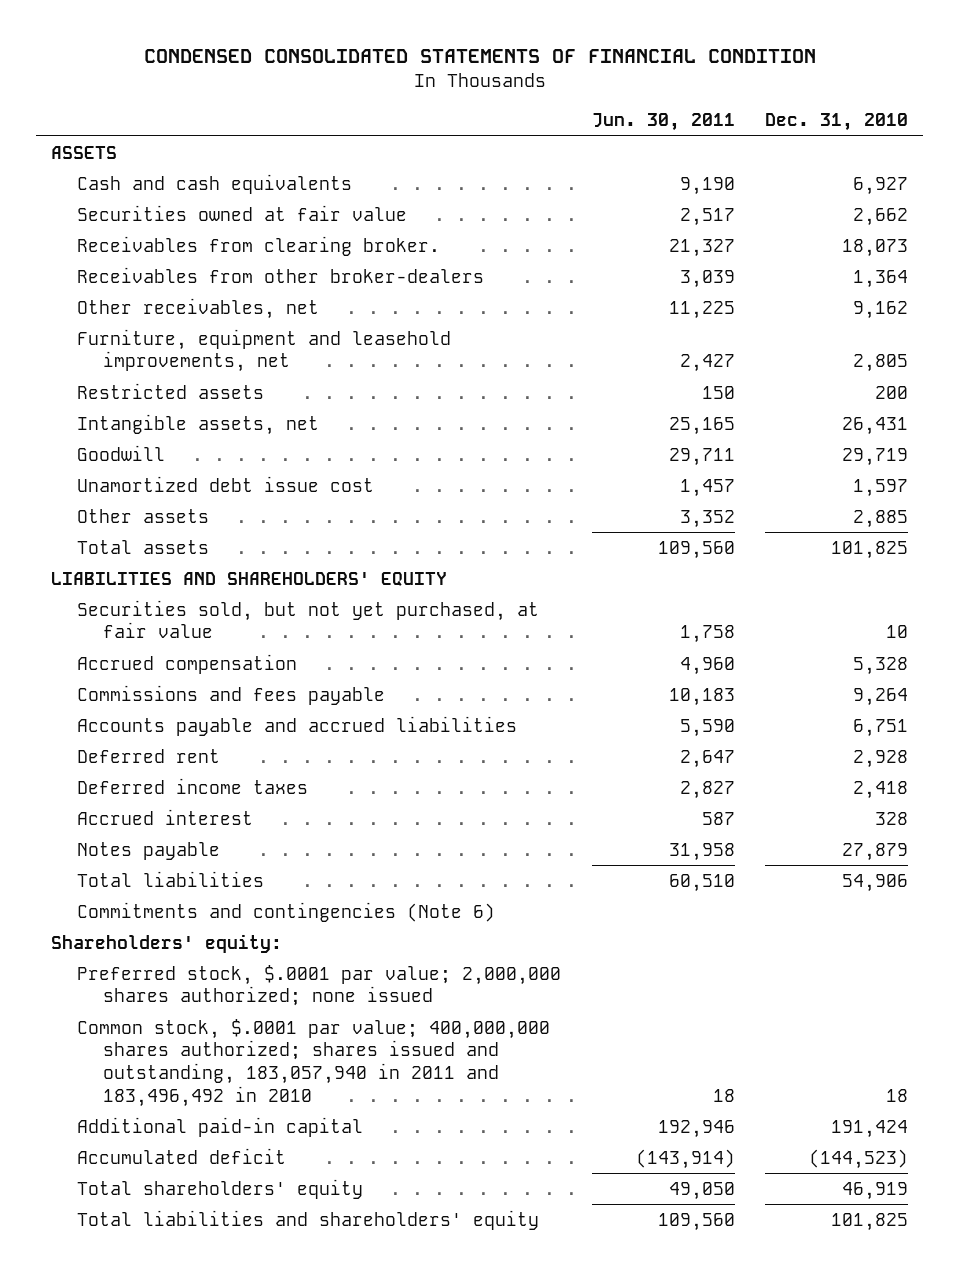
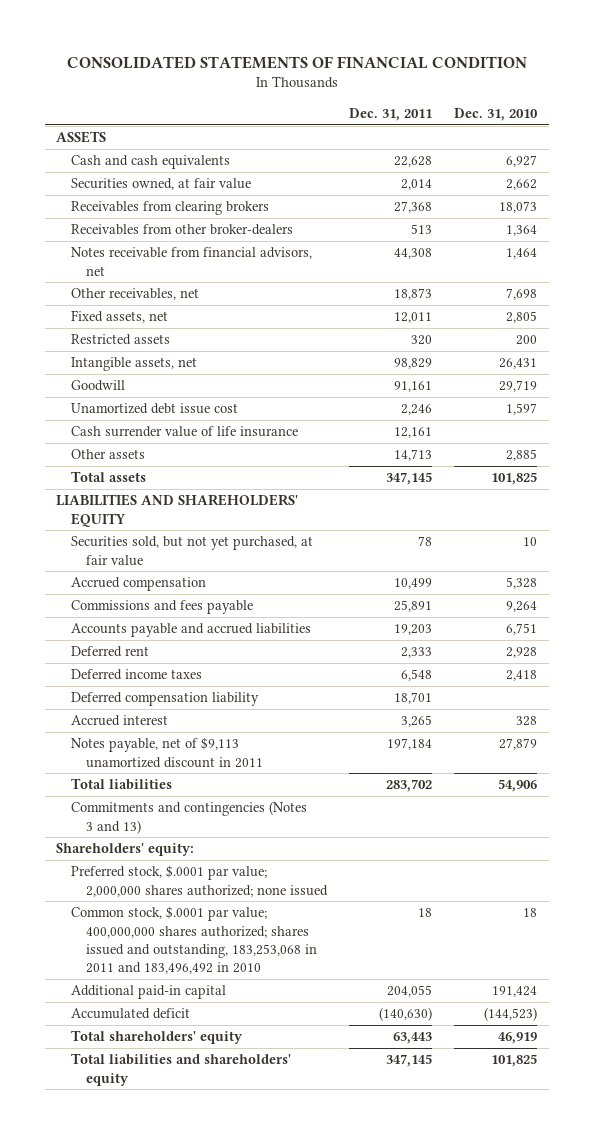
- CONDENSED CONSOLIDATED STATEMENTS OF FINANCIAL CONDITION
+ CONSOLIDATED STATEMENTS OF FINANCIAL CONDITION
- | Jun. 30, 2011 | Dec. 31, 2010
+ | Dec. 31, 2011 | Dec. 31, 2010
- Securities owned at fair value | 2,517 | 2,662
- Receivables from clearing broker. | 21,327 | 18,073
+ Securities owned, at fair value | 2,014 | 2,662
+ Receivables from clearing brokers | 27,368 | 18,073
- Other receivables, net | 11,225 | 9,162
- Furniture, equipment and leasehold improvements, net | 2,427 | 2,805
+ Notes receivable from financial advisors, net | 44,308 | 1,464
+ Other receivables, net | 18,873 | 7,698
+ Fixed assets, net | 12,011 | 2,805
+ Cash surrender value of life insurance | 12,161 |
+ Deferred compensation liability | 18,701 |
- Notes payable | 31,958 | 27,879
+ Notes payable, net of $9,113 unamortized discount in 2011 | 197,184 | 27,879
- Commitments and contingencies (Note 6)
+ Commitments and contingencies (Notes 3 and 13)
- Common stock, $.0001 par value; 400,000,000 shares authorized; shares issued and outstanding, 183,057,940 in 2011 and 183,496,492 in 2010 | 18 | 18
+ Common stock, $.0001 par value; 400,000,000 shares authorized; shares issued and outstanding, 183,253,068 in 2011 and 183,496,492 in 2010 | 18 | 18

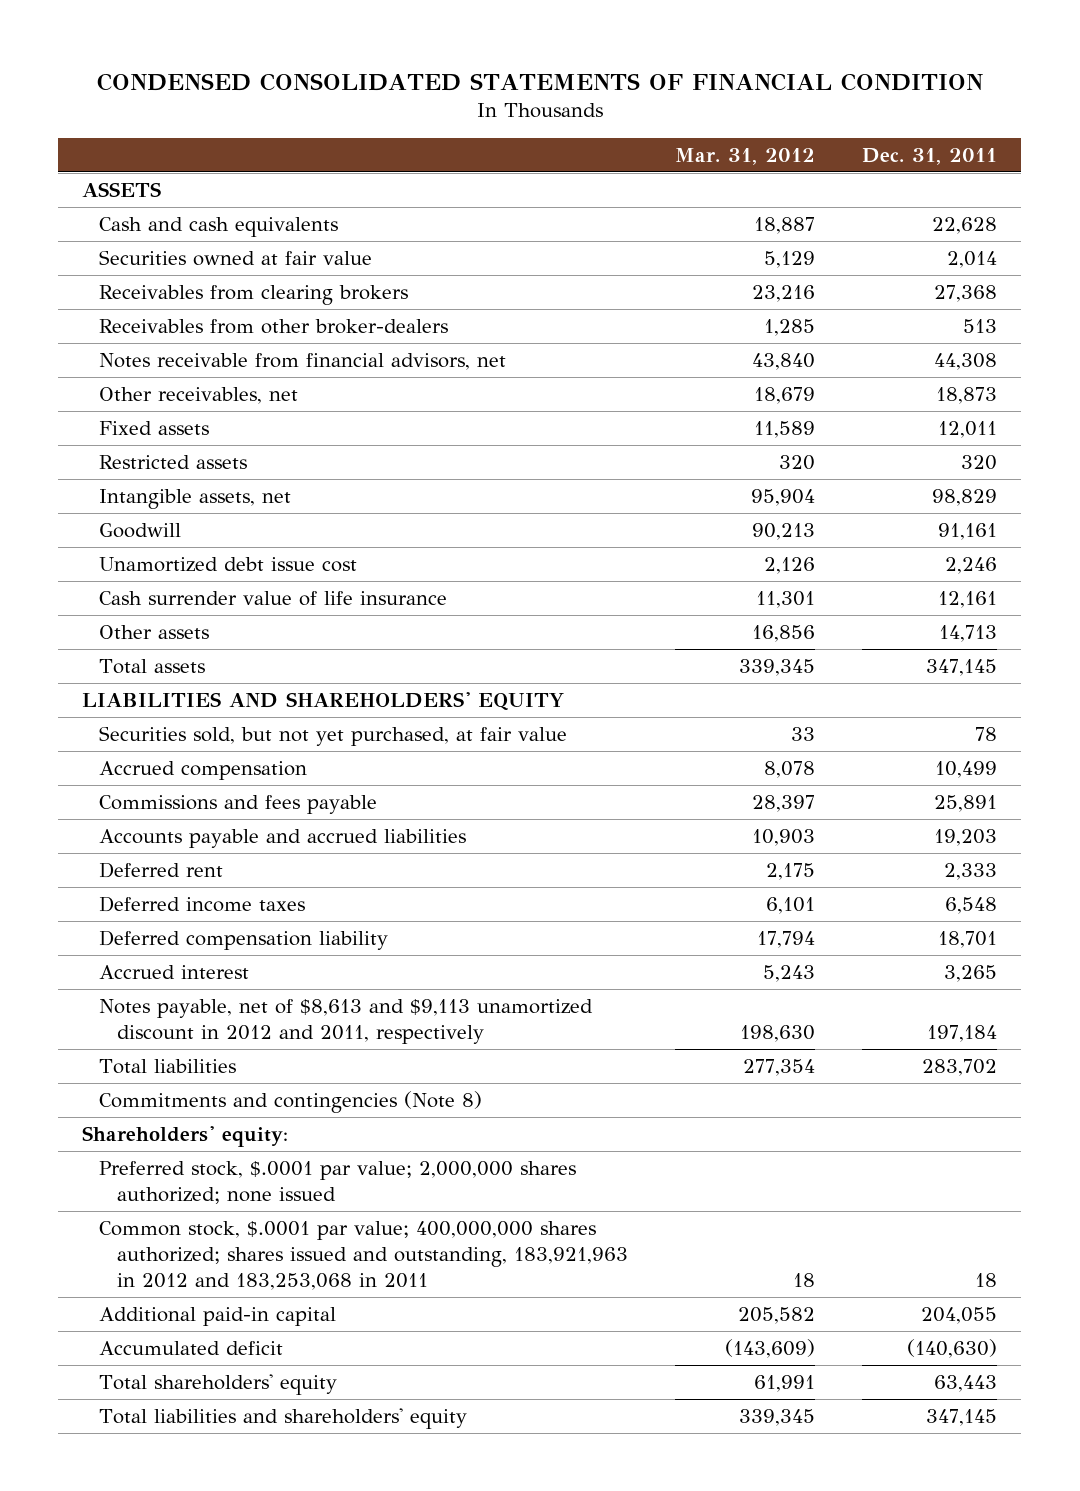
- CONSOLIDATED STATEMENTS OF FINANCIAL CONDITION
+ CONDENSED CONSOLIDATED STATEMENTS OF FINANCIAL CONDITION
- | Dec. 31, 2011 | Dec. 31, 2010
+ | Mar. 31, 2012 | Dec. 31, 2011
- Securities owned, at fair value | 2,014 | 2,662
+ Securities owned at fair value | 5,129 | 2,014
- Fixed assets, net | 12,011 | 2,805
+ Fixed assets | 11,589 | 12,011
- Notes payable, net of $9,113 unamortized discount in 2011 | 197,184 | 27,879
+ Notes payable, net of $8,613 and $9,113 unamortized discount in 2012 and 2011, respectively | 198,630 | 197,184
- Commitments and contingencies (Notes 3 and 13)
+ Commitments and contingencies (Note 8)
- Common stock, $.0001 par value; 400,000,000 shares authorized; shares issued and outstanding, 183,253,068 in 2011 and 183,496,492 in 2010 | 18 | 18
+ Common stock, $.0001 par value; 400,000,000 shares authorized; shares issued and outstanding, 183,921,963 in 2012 and 183,253,068 in 2011 | 18 | 18

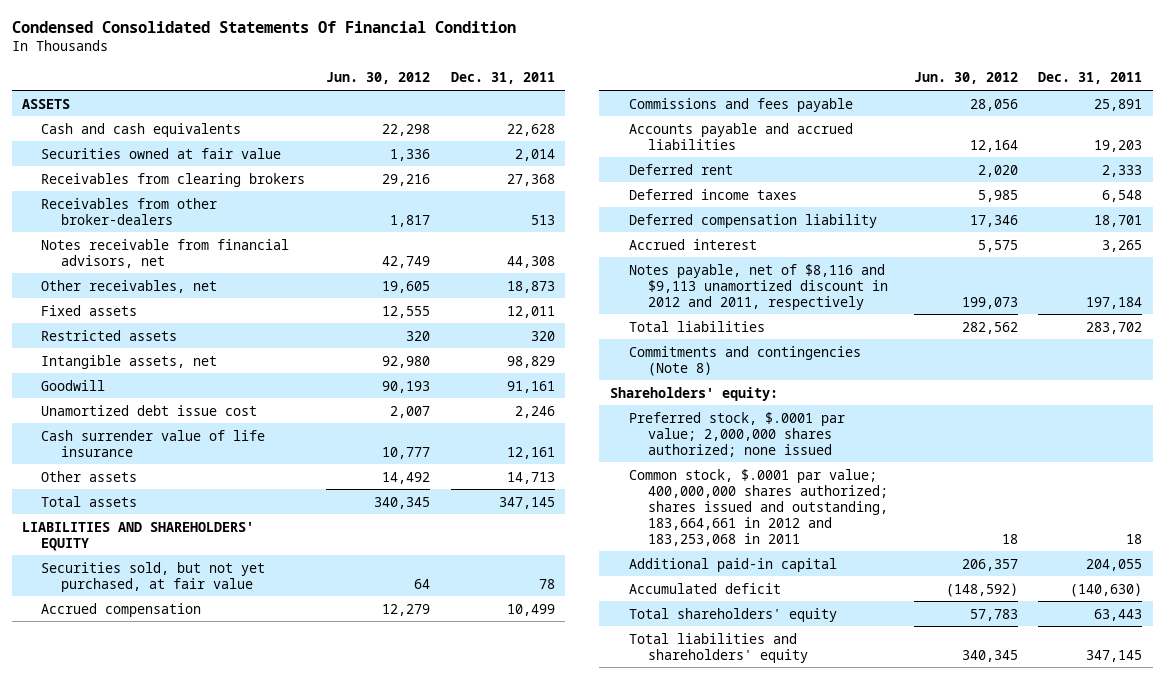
- CONDENSED CONSOLIDATED STATEMENTS OF FINANCIAL CONDITION
+ Condensed Consolidated Statements Of Financial Condition
- | Mar. 31, 2012 | Dec. 31, 2011
+ | Jun. 30, 2012 | Dec. 31, 2011
- Notes payable, net of $8,613 and $9,113 unamortized discount in 2012 and 2011, respectively | 198,630 | 197,184
+ Notes payable, net of $8,116 and $9,113 unamortized discount in 2012 and 2011, respectively | 199,073 | 197,184
- Common stock, $.0001 par value; 400,000,000 shares authorized; shares issued and outstanding, 183,921,963 in 2012 and 183,253,068 in 2011 | 18 | 18
+ Common stock, $.0001 par value; 400,000,000 shares authorized; shares issued and outstanding, 183,664,661 in 2012 and 183,253,068 in 2011 | 18 | 18

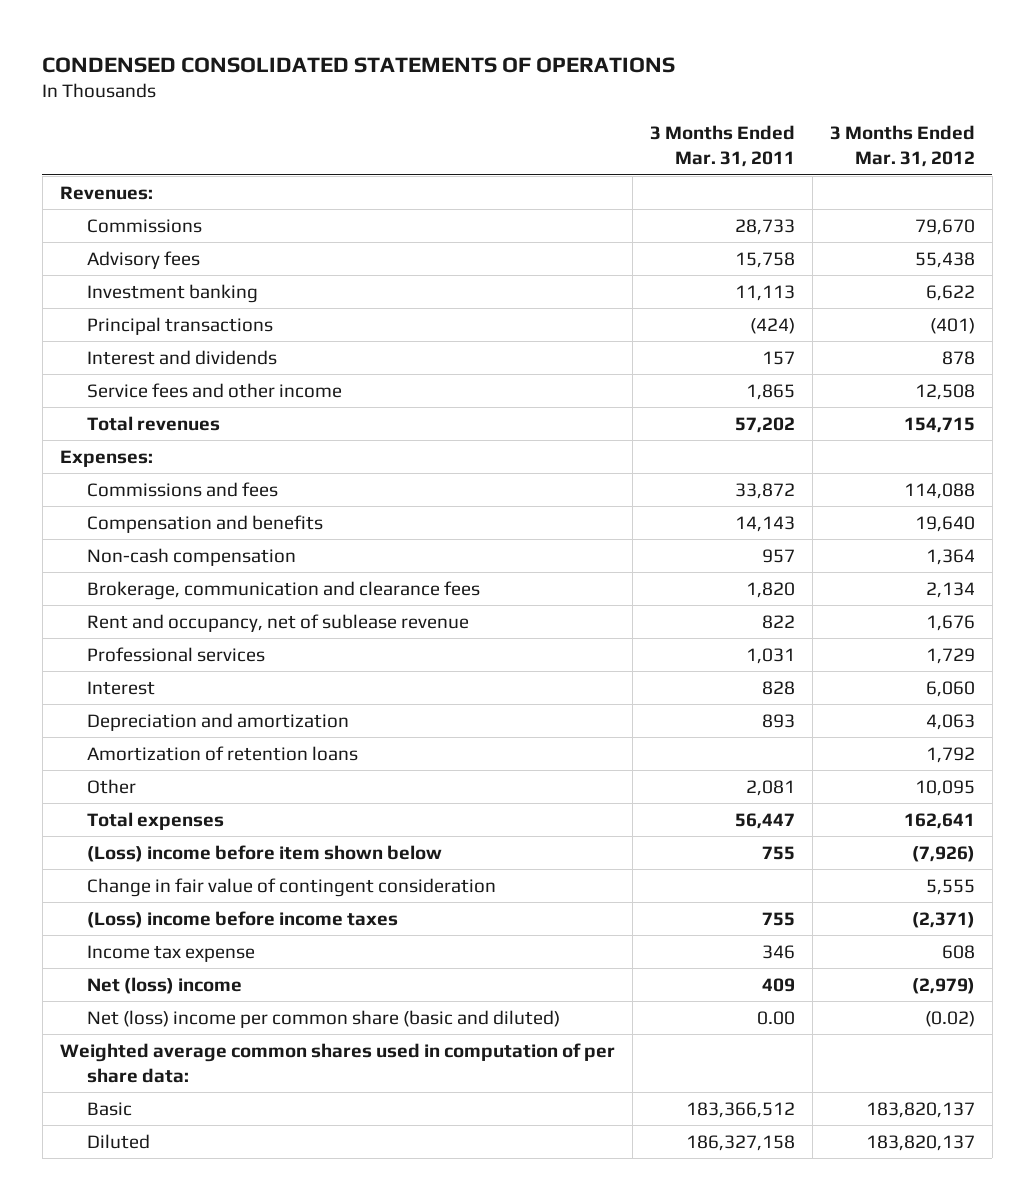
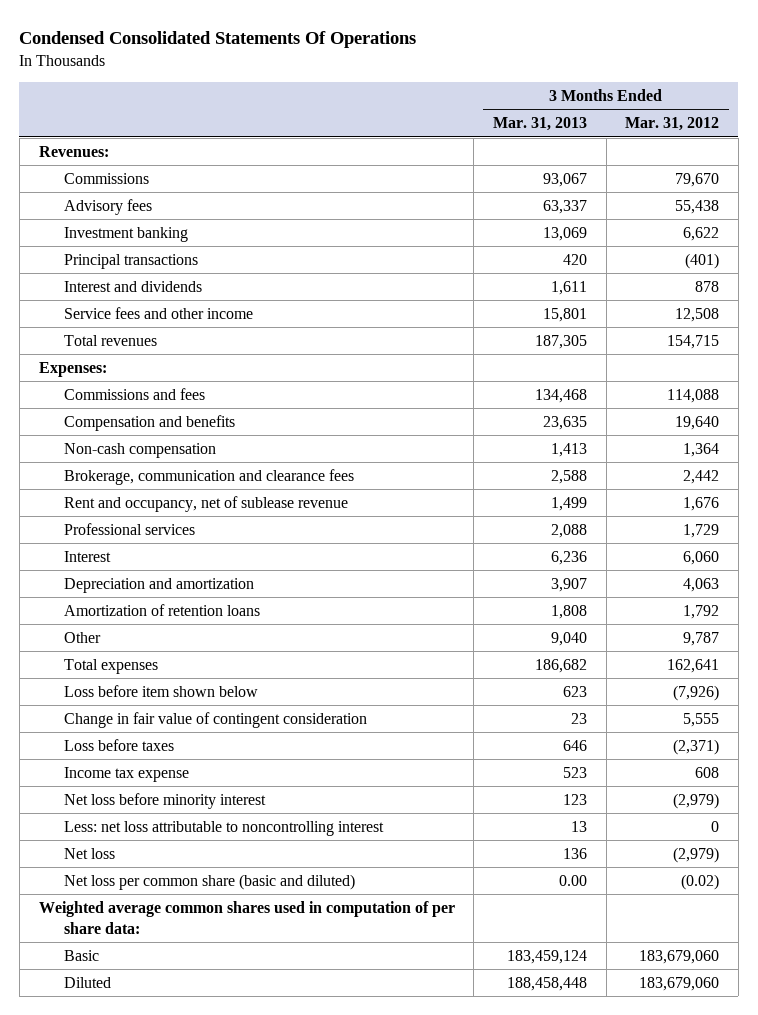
- CONDENSED CONSOLIDATED STATEMENTS OF OPERATIONS
+ Condensed Consolidated Statements Of Operations
- | 3 Months Ended Mar. 31, 2011 | 3 Months Ended Mar. 31, 2012
+ | 3 Months Ended Mar. 31, 2013 | 3 Months Ended Mar. 31, 2012
- Brokerage, communication and clearance fees | 1,820 | 2,134
+ Brokerage, communication and clearance fees | 2,588 | 2,442
- Other | 2,081 | 10,095
+ Other | 9,040 | 9,787
- (Loss) income before item shown below | 755 | (7,926)
+ Loss before item shown below | 623 | (7,926)
- (Loss) income before income taxes | 755 | (2,371)
+ Loss before taxes | 646 | (2,371)
- Net (loss) income | 409 | (2,979)
- Net (loss) income per common share (basic and diluted) | 0.00 | (0.02)
+ Net loss before minority interest | 123 | (2,979)
+ Less: net loss attributable to noncontrolling interest | 13 | 0
+ Net loss | 136 | (2,979)
+ Net loss per common share (basic and diluted) | 0.00 | (0.02)
- Basic | 183,366,512 | 183,820,137
- Diluted | 186,327,158 | 183,820,137
+ Basic | 183,459,124 | 183,679,060
+ Diluted | 188,458,448 | 183,679,060

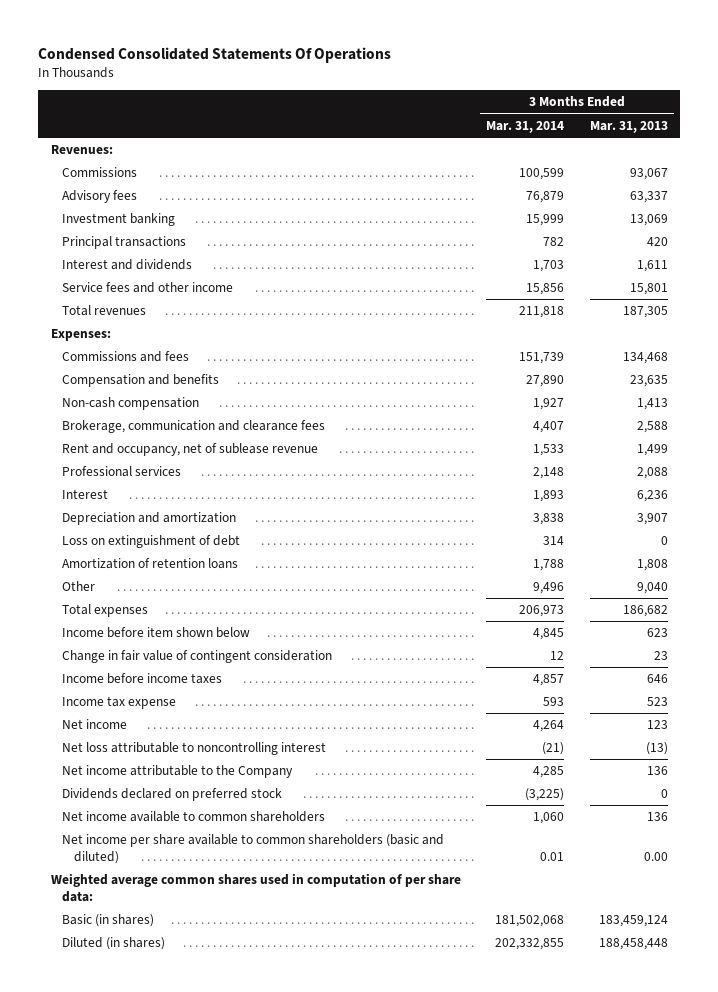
- | 3 Months Ended Mar. 31, 2013 | 3 Months Ended Mar. 31, 2012
+ | 3 Months Ended Mar. 31, 2014 | 3 Months Ended Mar. 31, 2013
+ Loss on extinguishment of debt | 314 | 0
- Loss before item shown below | 623 | (7,926)
+ Income before item shown below | 4,845 | 623
- Loss before taxes | 646 | (2,371)
+ Income before income taxes | 4,857 | 646
- Net loss before minority interest | 123 | (2,979)
- Less: net loss attributable to noncontrolling interest | 13 | 0
- Net loss | 136 | (2,979)
- Net loss per common share (basic and diluted) | 0.00 | (0.02)
+ Net income | 4,264 | 123
+ Net loss attributable to noncontrolling interest | (21) | (13)
+ Net income attributable to the Company | 4,285 | 136
+ Dividends declared on preferred stock | (3,225) | 0
+ Net income available to common shareholders | 1,060 | 136
+ Net income per share available to common shareholders (basic and diluted) | 0.01 | 0.00
- Basic | 183,459,124 | 183,679,060
- Diluted | 188,458,448 | 183,679,060
+ Basic (in shares) | 181,502,068 | 183,459,124
+ Diluted (in shares) | 202,332,855 | 188,458,448

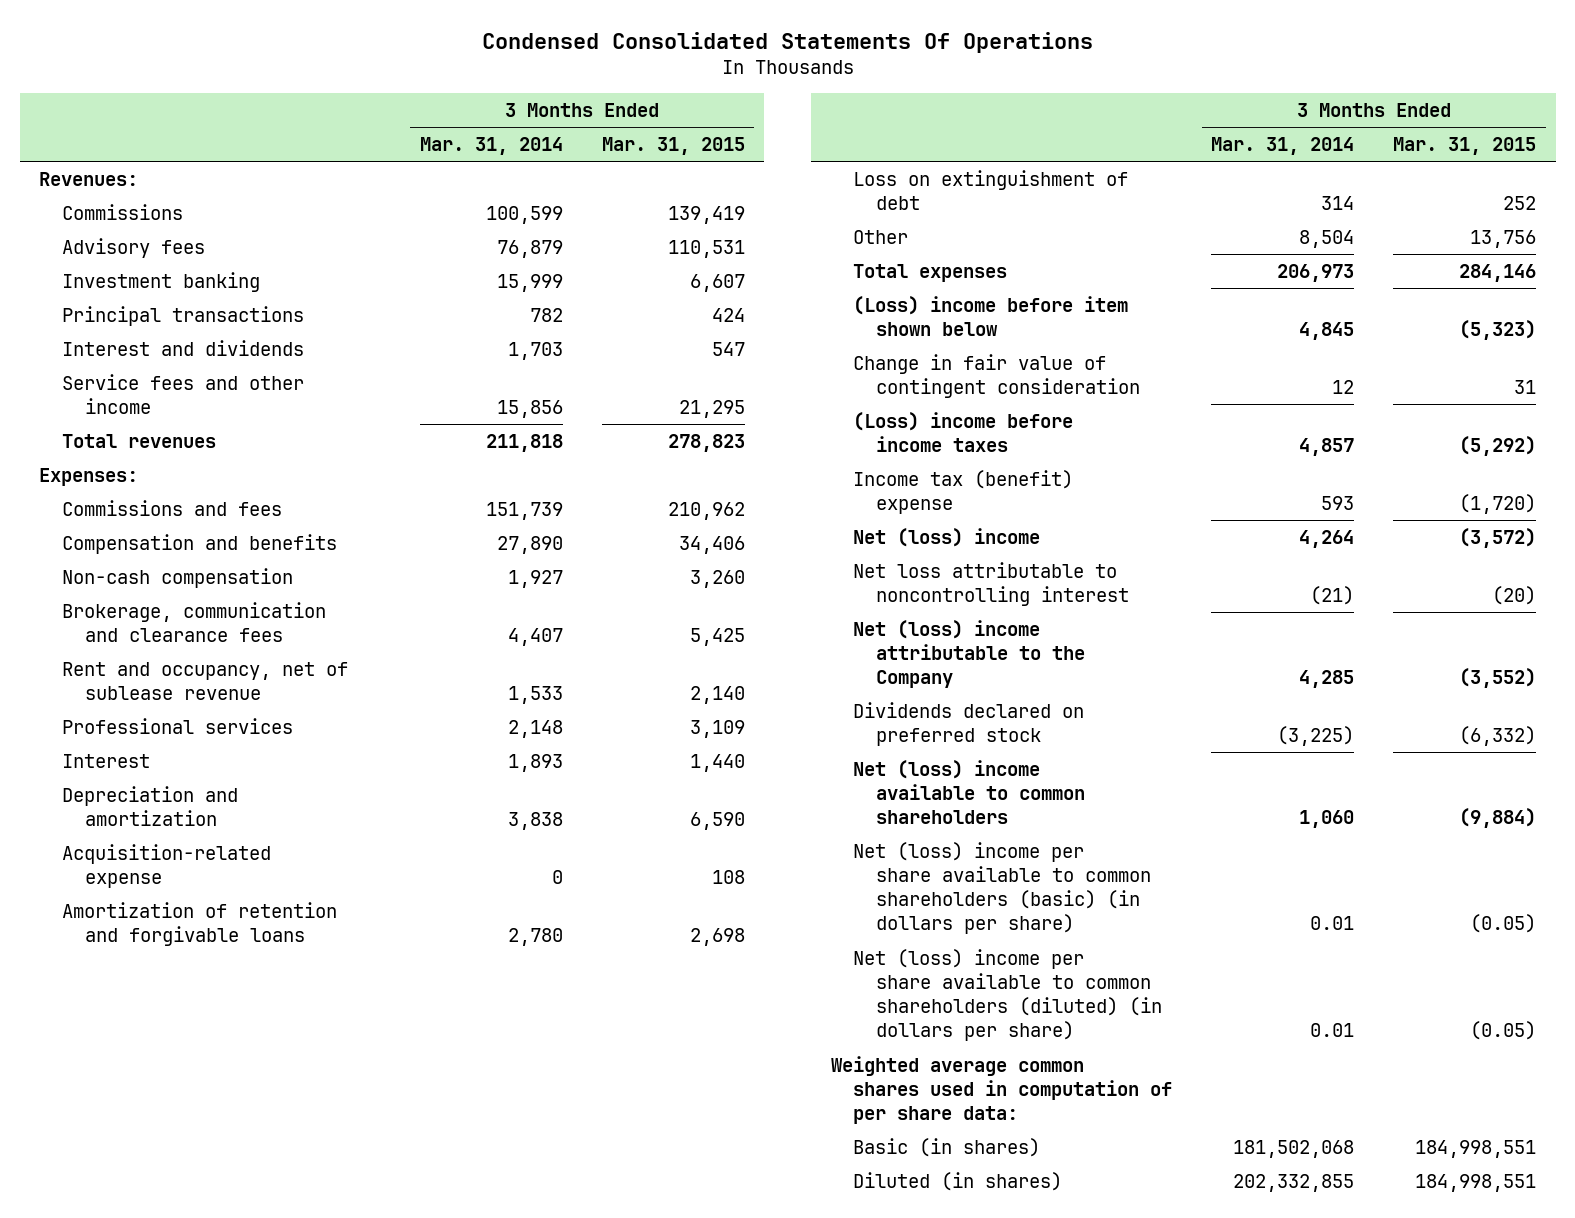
- | 3 Months Ended Mar. 31, 2014 | 3 Months Ended Mar. 31, 2013
+ | 3 Months Ended Mar. 31, 2014 | 3 Months Ended Mar. 31, 2015
+ Acquisition-related expense | 0 | 108
+ Amortization of retention and forgivable loans | 2,780 | 2,698
- Amortization of retention loans | 1,788 | 1,808
- Other | 9,496 | 9,040
+ Other | 8,504 | 13,756
- Income before item shown below | 4,845 | 623
+ (Loss) income before item shown below | 4,845 | (5,323)
- Income before income taxes | 4,857 | 646
- Income tax expense | 593 | 523
- Net income | 4,264 | 123
+ (Loss) income before income taxes | 4,857 | (5,292)
+ Income tax (benefit) expense | 593 | (1,720)
+ Net (loss) income | 4,264 | (3,572)
- Net income attributable to the Company | 4,285 | 136
+ Net (loss) income attributable to the Company | 4,285 | (3,552)
- Net income available to common shareholders | 1,060 | 136
- Net income per share available to common shareholders (basic and diluted) | 0.01 | 0.00
+ Net (loss) income available to common shareholders | 1,060 | (9,884)
+ Net (loss) income per share available to common shareholders (basic) (in dollars per share) | 0.01 | (0.05)
+ Net (loss) income per share available to common shareholders (diluted) (in dollars per share) | 0.01 | (0.05)

